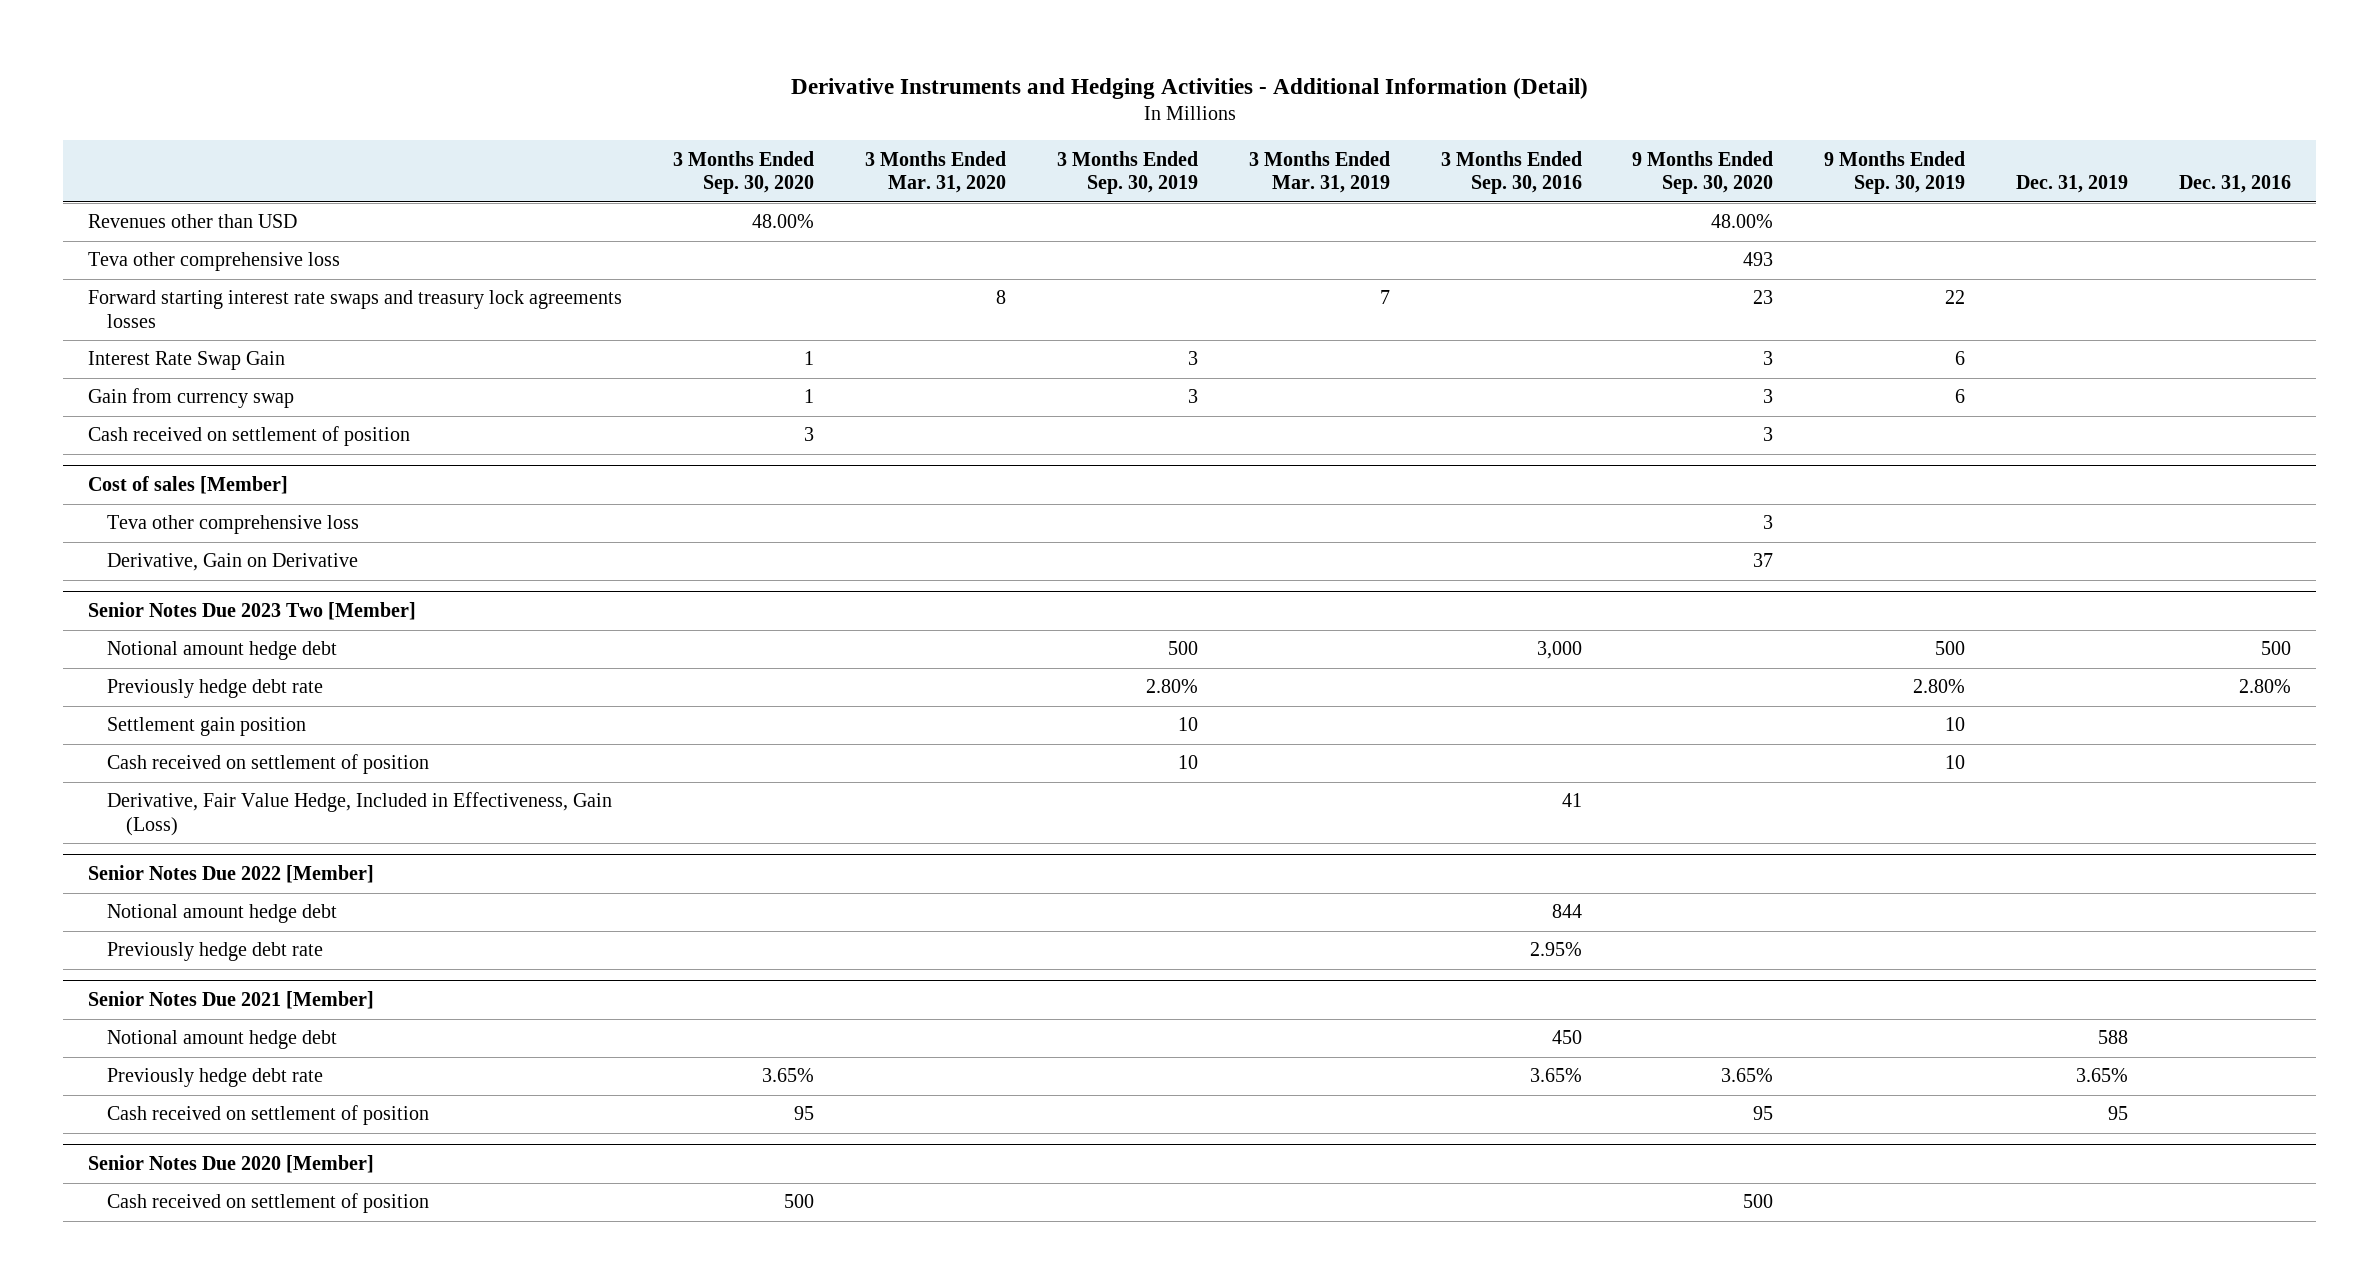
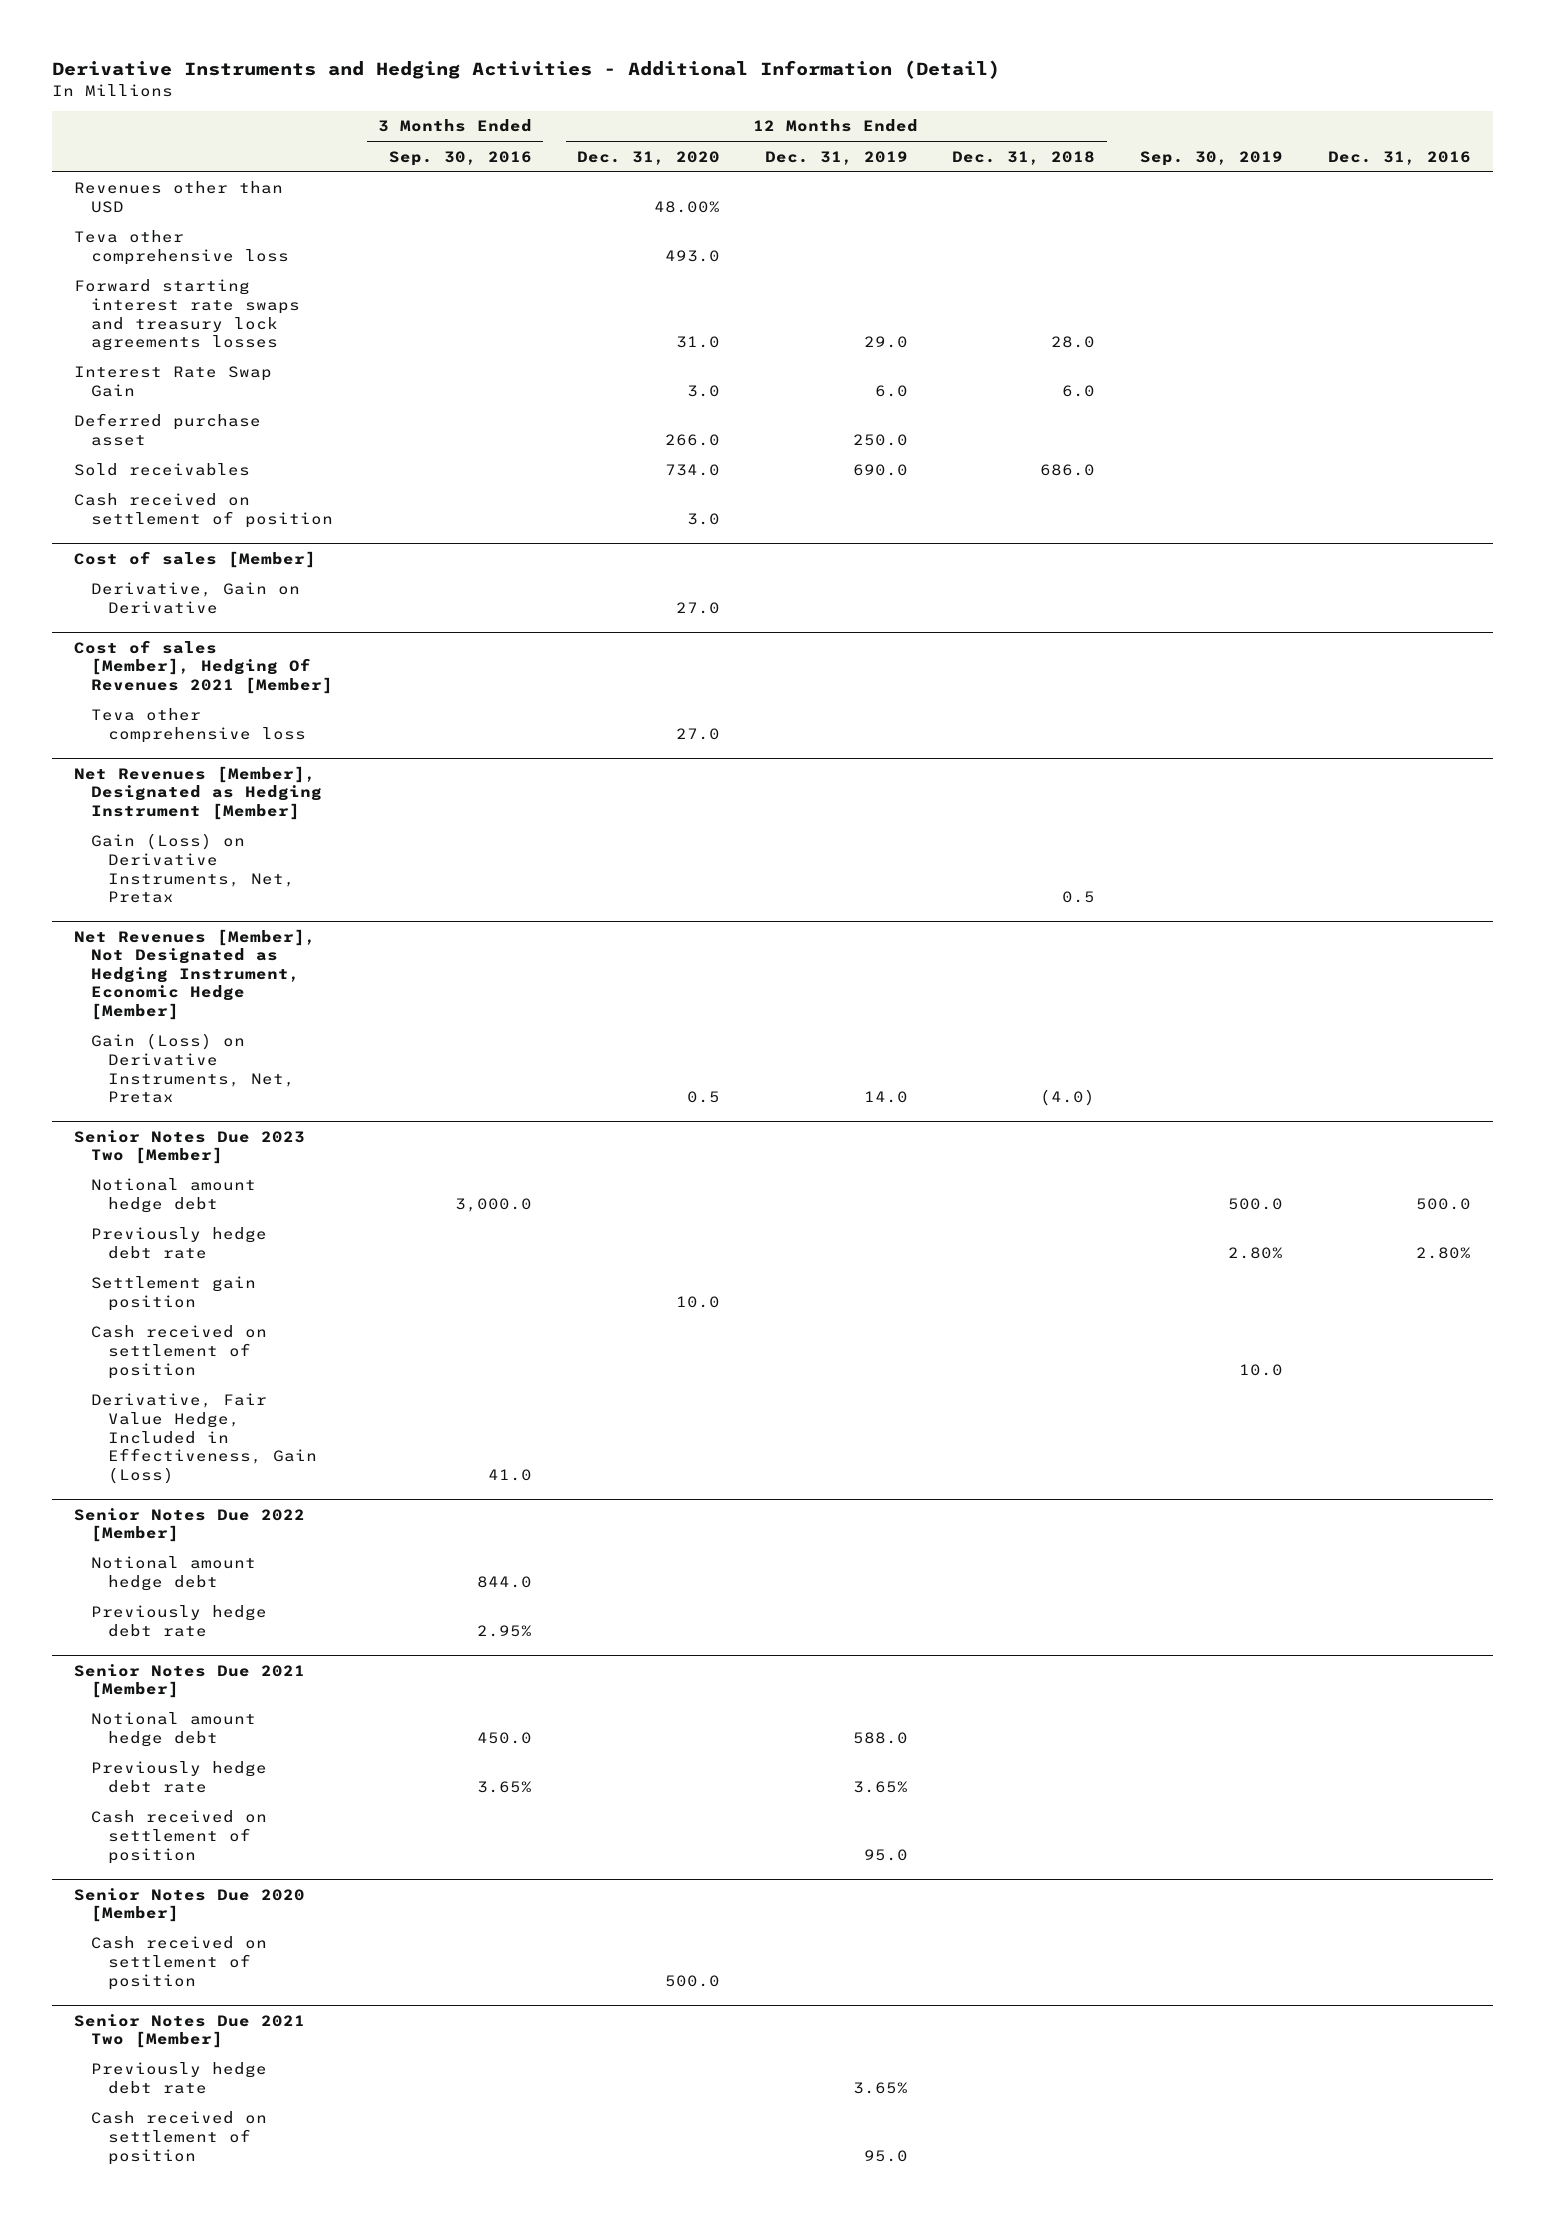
- | 3 Months Ended Sep. 30, 2020 | 3 Months Ended Mar. 31, 2020 | 3 Months Ended Sep. 30, 2019 | 3 Months Ended Mar. 31, 2019 | 3 Months Ended Sep. 30, 2016 | 9 Months Ended Sep. 30, 2020 | 9 Months Ended Sep. 30, 2019 | Dec. 31, 2019 | Dec. 31, 2016
+ | 3 Months Ended Sep. 30, 2016 | 12 Months Ended Dec. 31, 2020 | 12 Months Ended Dec. 31, 2019 | 12 Months Ended Dec. 31, 2018 | Sep. 30, 2019 | Dec. 31, 2016
- Gain from currency swap | 1 | | 3 | | | 3 | 6 | |
+ Deferred purchase asset | | 266.0 | 250.0 | | |
+ Sold receivables | | 734.0 | 690.0 | 686.0 | |
@ Cost of sales [Member]
- Teva other comprehensive loss | | | | | | 3 | | |
+ Cost of sales [Member], Hedging Of Revenues 2021 [Member]
+ Teva other comprehensive loss | | 27.0 | | | |
+ Net Revenues [Member], Designated as Hedging Instrument [Member]
+ Gain (Loss) on Derivative Instruments, Net, Pretax | | | | 0.5 | |
+ Net Revenues [Member], Not Designated as Hedging Instrument, Economic Hedge [Member]
+ Gain (Loss) on Derivative Instruments, Net, Pretax | | 0.5 | 14.0 | (4.0) | |
@ Senior Notes Due 2023 Two [Member]
- Notional amount hedge debt | | | 500 | | 3,000 | | 500 | | 500
+ Notional amount hedge debt | 3,000.0 | | | | 500.0 | 500.0
- Derivative, Fair Value Hedge, Included in Effectiveness, Gain (Loss) | | | | | 41 | | | |
+ Derivative, Fair Value Hedge, Included in Effectiveness, Gain (Loss) | 41.0 | | | | |
@ Senior Notes Due 2022 [Member]
- Notional amount hedge debt | | | | | 844 | | | |
+ Notional amount hedge debt | 844.0 | | | | |
@ Senior Notes Due 2021 [Member]
- Notional amount hedge debt | | | | | 450 | | | 588 |
+ Notional amount hedge debt | 450.0 | | 588.0 | | |
+ Senior Notes Due 2021 Two [Member]
+ Previously hedge debt rate | | | 3.65% | | |
+ Cash received on settlement of position | | | 95.0 | | |

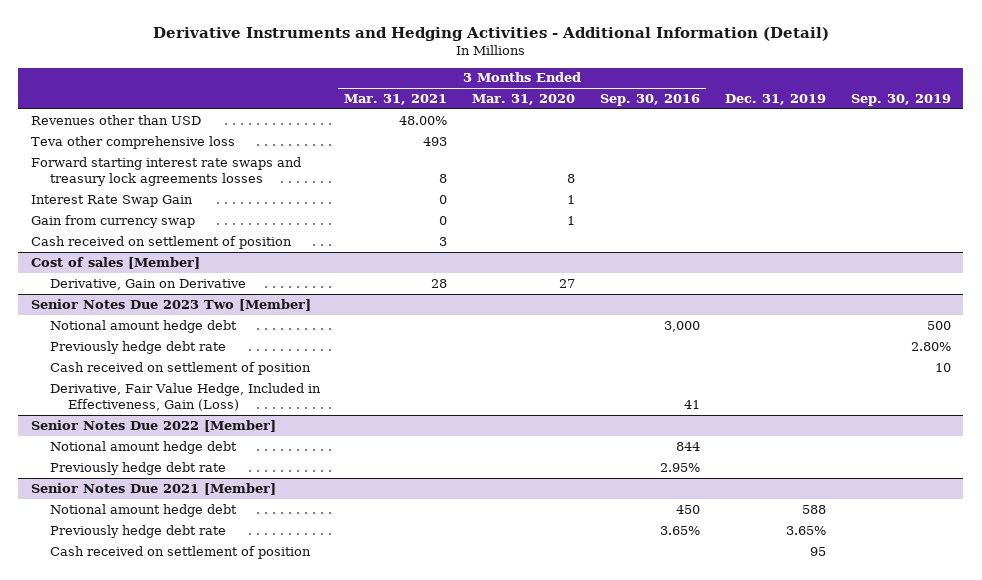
- | 3 Months Ended Sep. 30, 2016 | 12 Months Ended Dec. 31, 2020 | 12 Months Ended Dec. 31, 2019 | 12 Months Ended Dec. 31, 2018 | Sep. 30, 2019 | Dec. 31, 2016
+ | 3 Months Ended Mar. 31, 2021 | 3 Months Ended Mar. 31, 2020 | 3 Months Ended Sep. 30, 2016 | Dec. 31, 2019 | Sep. 30, 2019
- Deferred purchase asset | | 266.0 | 250.0 | | |
- Sold receivables | | 734.0 | 690.0 | 686.0 | |
+ Gain from currency swap | 0 | 1 | | |
- Cost of sales [Member], Hedging Of Revenues 2021 [Member]
- Teva other comprehensive loss | | 27.0 | | | |
- Net Revenues [Member], Designated as Hedging Instrument [Member]
- Gain (Loss) on Derivative Instruments, Net, Pretax | | | | 0.5 | |
- Net Revenues [Member], Not Designated as Hedging Instrument, Economic Hedge [Member]
- Gain (Loss) on Derivative Instruments, Net, Pretax | | 0.5 | 14.0 | (4.0) | |
@ Senior Notes Due 2023 Two [Member]
- Notional amount hedge debt | 3,000.0 | | | | 500.0 | 500.0
+ Notional amount hedge debt | | | 3,000 | | 500
- Settlement gain position | | 10.0 | | | |
- Cash received on settlement of position | | | | | 10.0 |
- Derivative, Fair Value Hedge, Included in Effectiveness, Gain (Loss) | 41.0 | | | | |
+ Cash received on settlement of position | | | | | 10
+ Derivative, Fair Value Hedge, Included in Effectiveness, Gain (Loss) | | | 41 | |
@ Senior Notes Due 2022 [Member]
- Notional amount hedge debt | 844.0 | | | | |
+ Notional amount hedge debt | | | 844 | |
@ Senior Notes Due 2021 [Member]
- Notional amount hedge debt | 450.0 | | 588.0 | | |
+ Notional amount hedge debt | | | 450 | 588 |
- Senior Notes Due 2020 [Member]
- Cash received on settlement of position | | 500.0 | | | |
- Senior Notes Due 2021 Two [Member]
- Previously hedge debt rate | | | 3.65% | | |
- Cash received on settlement of position | | | 95.0 | | |

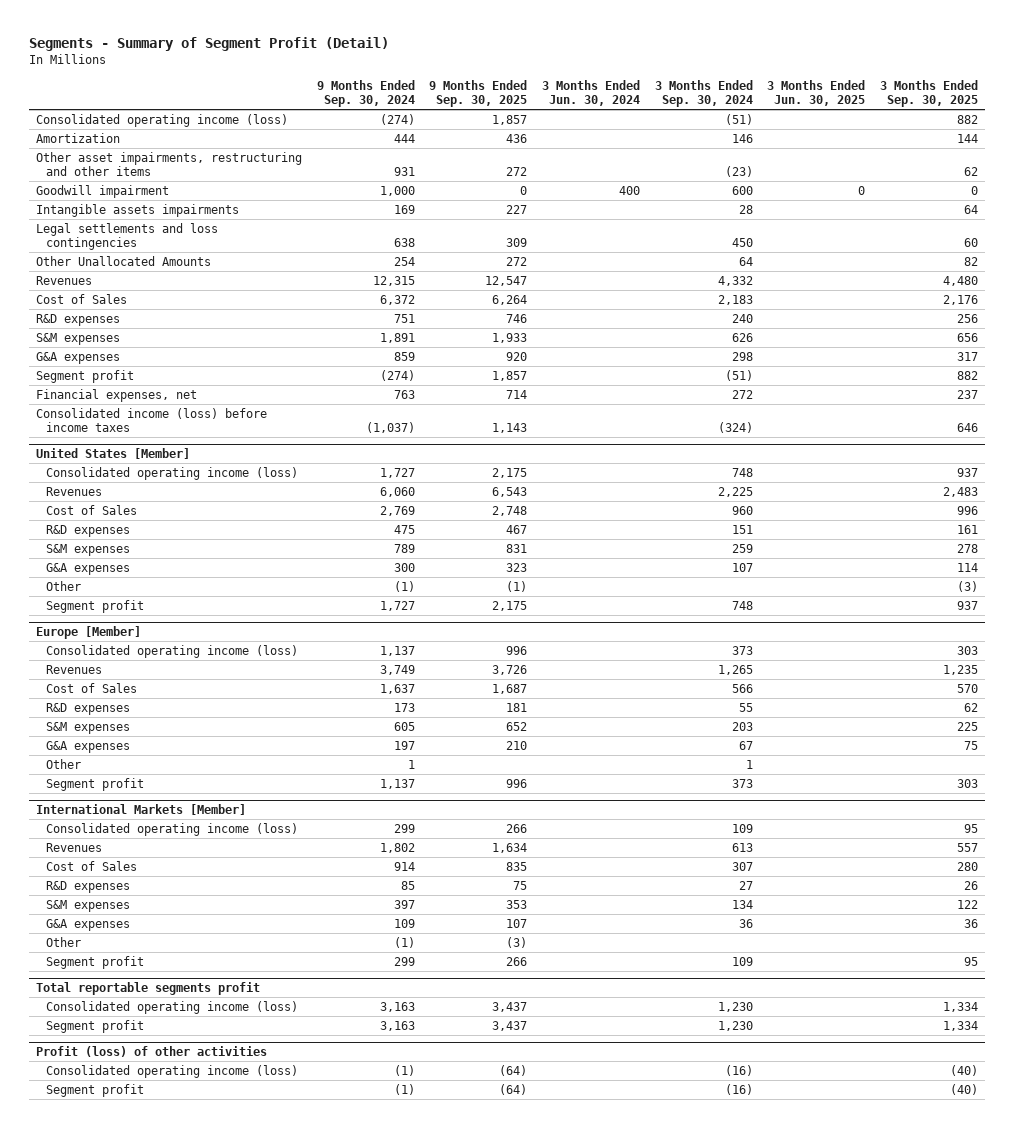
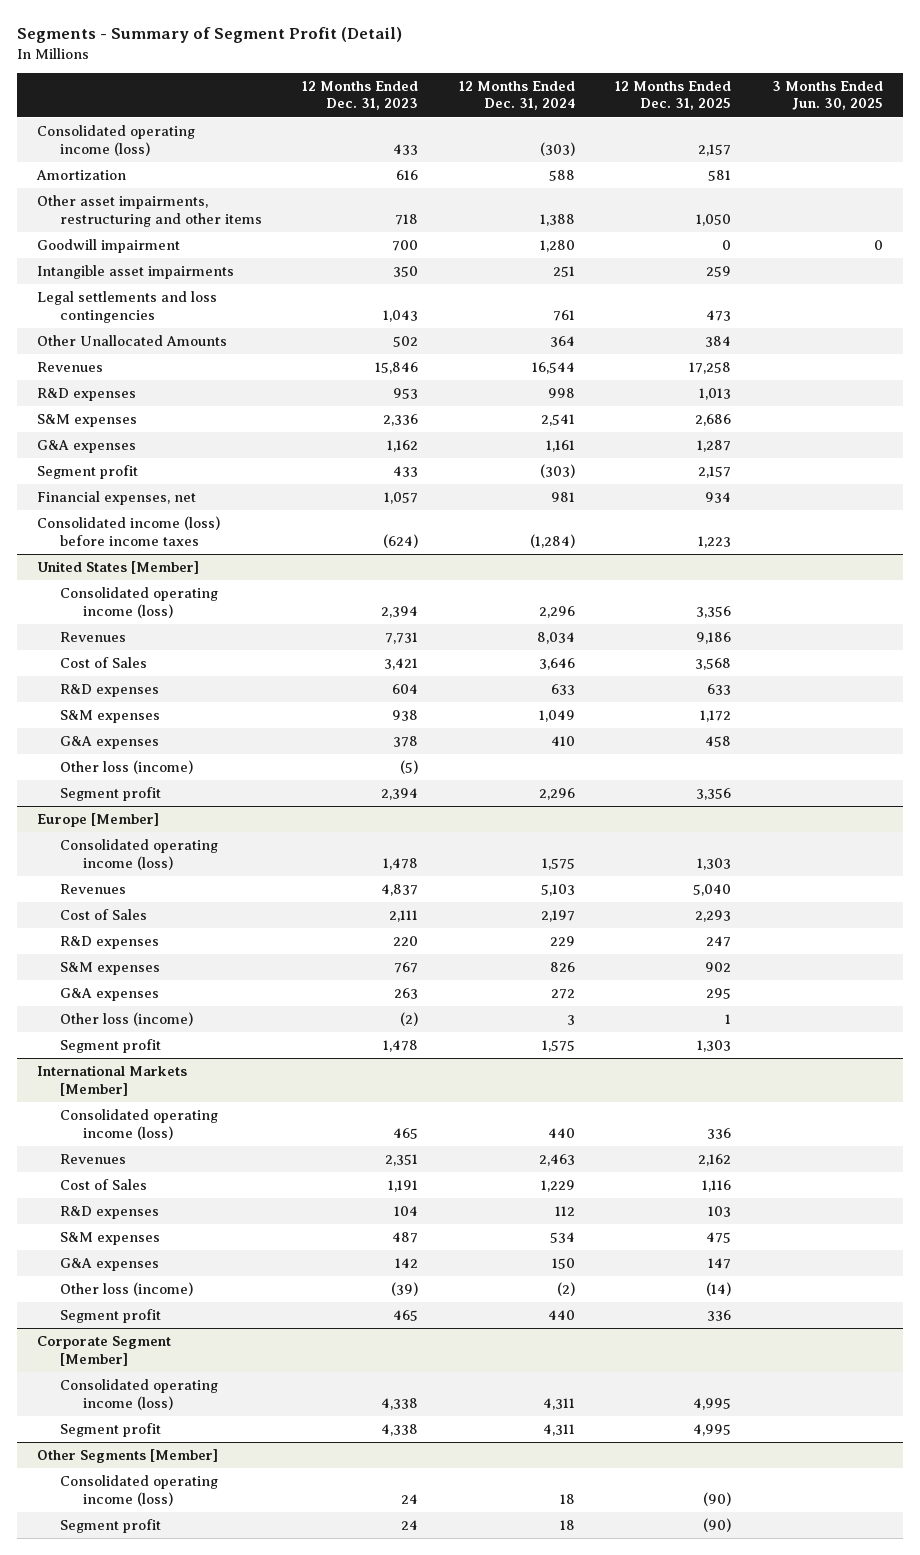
- | 9 Months Ended Sep. 30, 2024 | 9 Months Ended Sep. 30, 2025 | 3 Months Ended Jun. 30, 2024 | 3 Months Ended Sep. 30, 2024 | 3 Months Ended Jun. 30, 2025 | 3 Months Ended Sep. 30, 2025
+ | 12 Months Ended Dec. 31, 2023 | 12 Months Ended Dec. 31, 2024 | 12 Months Ended Dec. 31, 2025 | 3 Months Ended Jun. 30, 2025
- Intangible assets impairments | 169 | 227 | | 28 | | 64
+ Intangible asset impairments | 350 | 251 | 259 |
- Cost of Sales | 6,372 | 6,264 | | 2,183 | | 2,176
@ United States [Member]
- Other | (1) | (1) | | | | (3)
+ Other loss (income) | (5) | | |
@ Europe [Member]
- Other | 1 | | | 1 | |
+ Other loss (income) | (2) | 3 | 1 |
@ International Markets [Member]
- Other | (1) | (3) | | | |
+ Other loss (income) | (39) | (2) | (14) |
- Total reportable segments profit
+ Corporate Segment [Member]
- Profit (loss) of other activities
+ Other Segments [Member]

